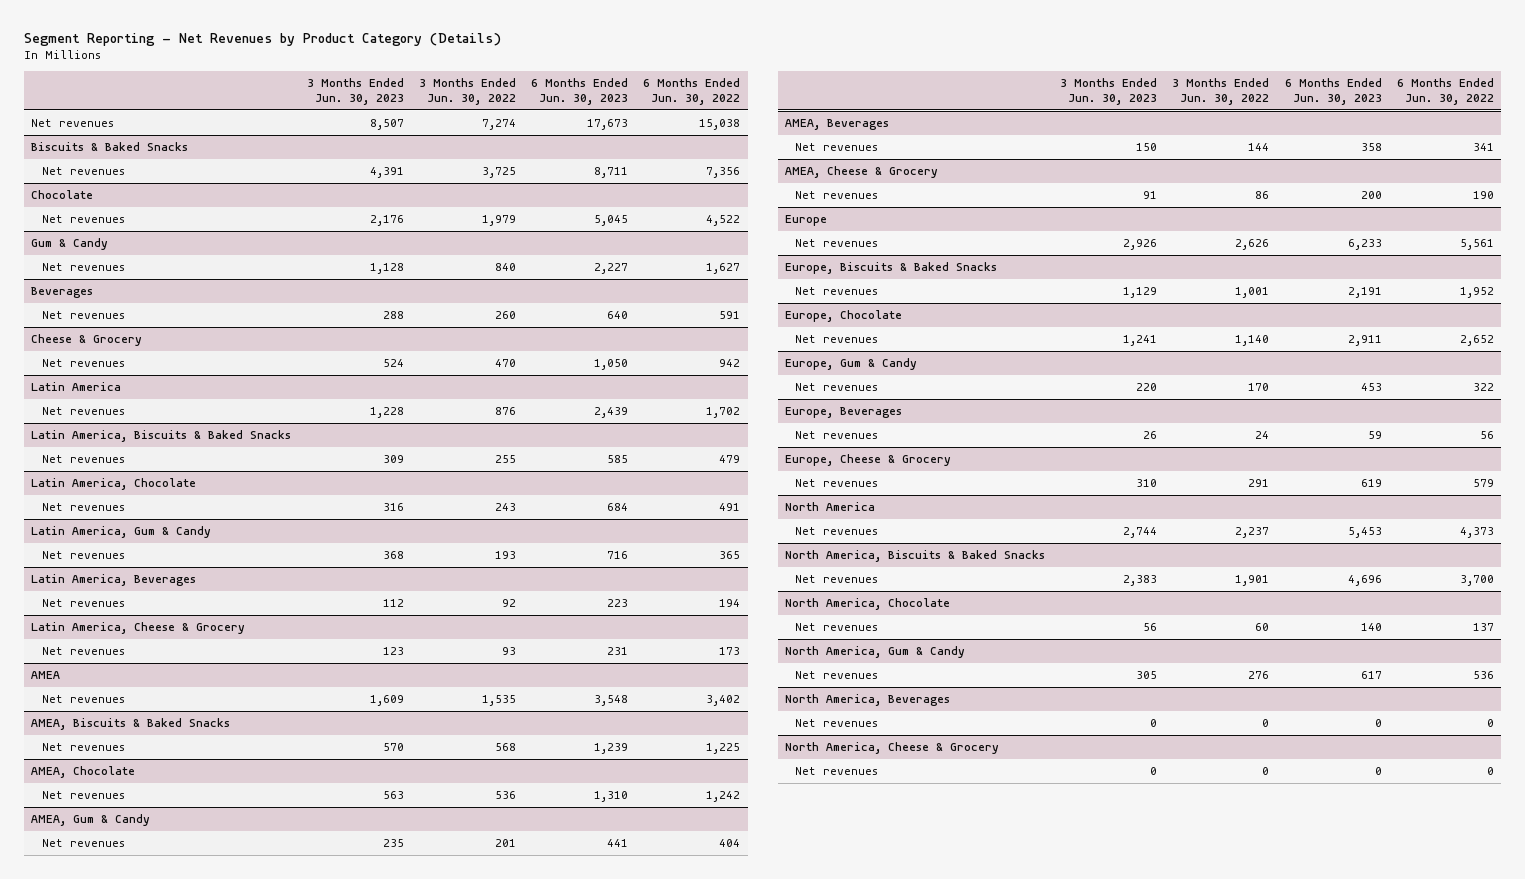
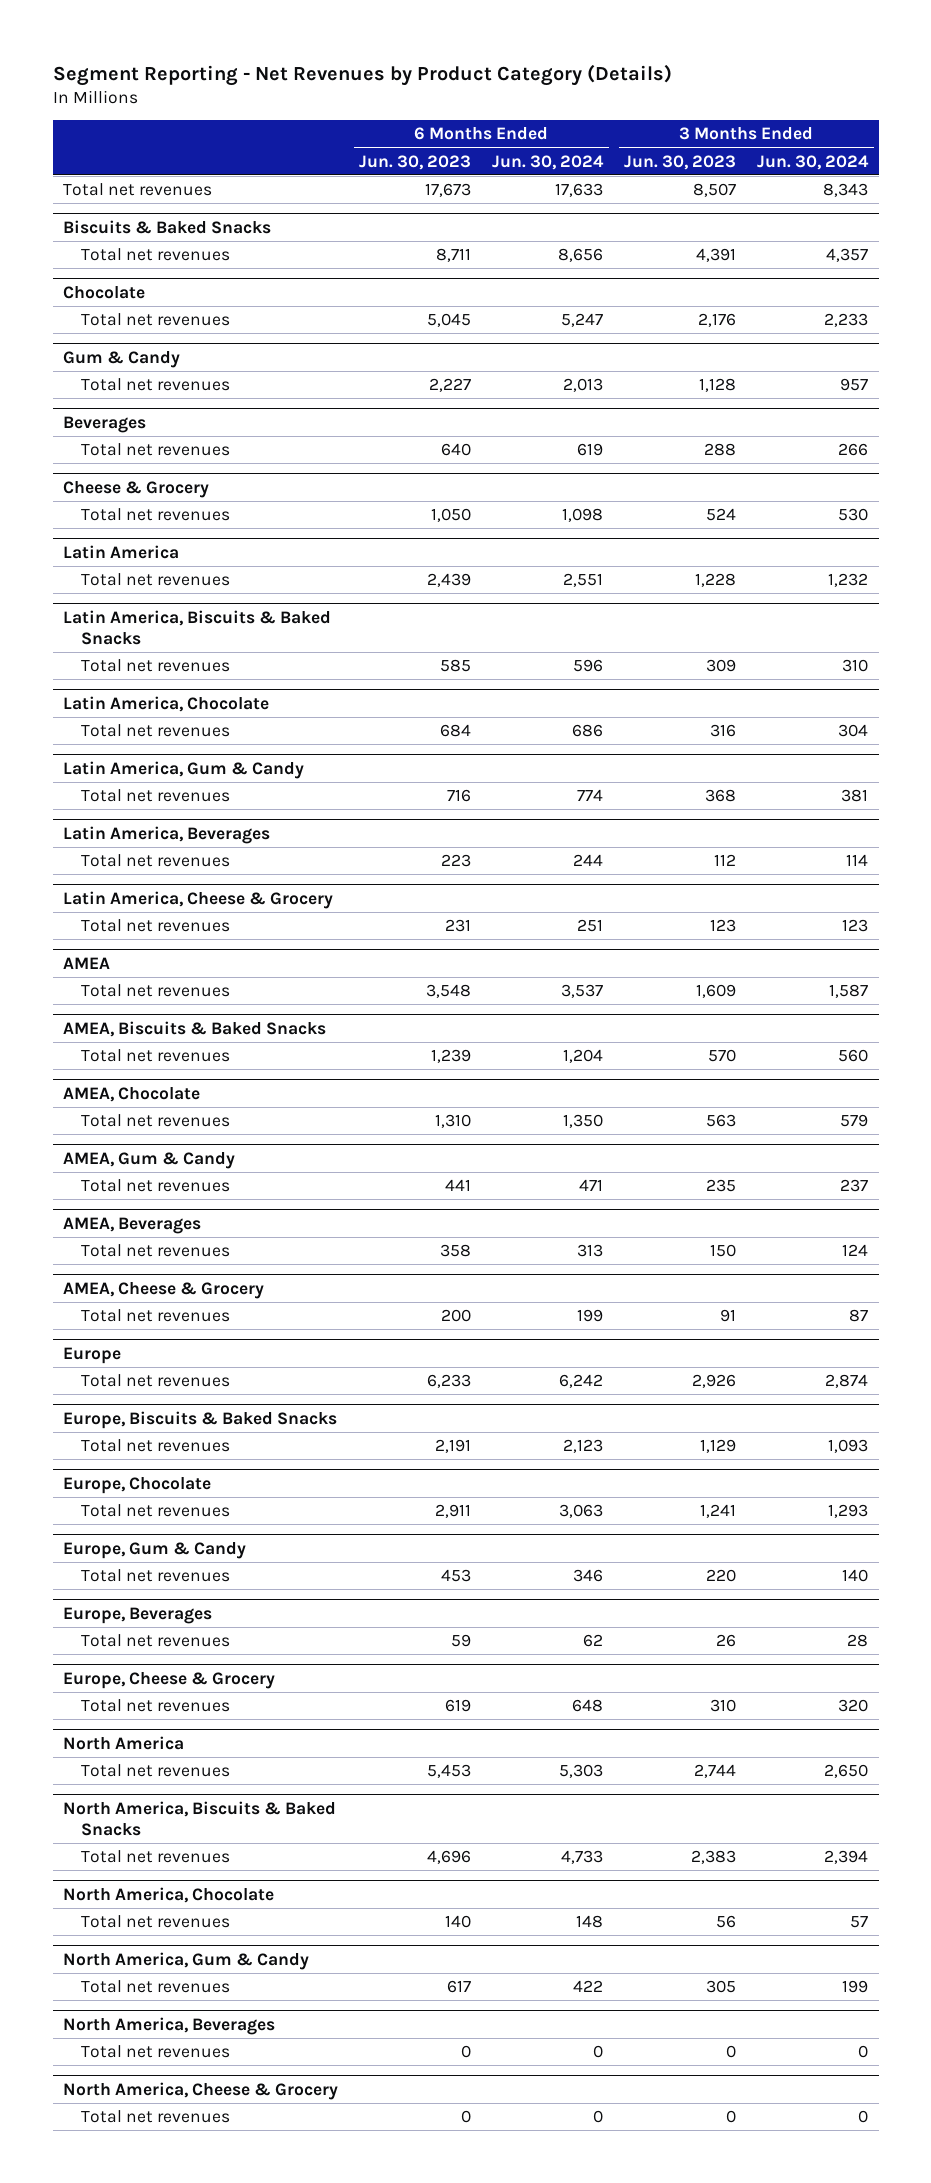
- | 3 Months Ended Jun. 30, 2023 | 3 Months Ended Jun. 30, 2022 | 6 Months Ended Jun. 30, 2023 | 6 Months Ended Jun. 30, 2022
+ | 6 Months Ended Jun. 30, 2023 | 6 Months Ended Jun. 30, 2024 | 3 Months Ended Jun. 30, 2023 | 3 Months Ended Jun. 30, 2024
- Net revenues | 8,507 | 7,274 | 17,673 | 15,038
+ Total net revenues | 17,673 | 17,633 | 8,507 | 8,343
@ Biscuits & Baked Snacks
- Net revenues | 4,391 | 3,725 | 8,711 | 7,356
+ Total net revenues | 8,711 | 8,656 | 4,391 | 4,357
@ Chocolate
- Net revenues | 2,176 | 1,979 | 5,045 | 4,522
+ Total net revenues | 5,045 | 5,247 | 2,176 | 2,233
@ Gum & Candy
- Net revenues | 1,128 | 840 | 2,227 | 1,627
+ Total net revenues | 2,227 | 2,013 | 1,128 | 957
@ Beverages
- Net revenues | 288 | 260 | 640 | 591
+ Total net revenues | 640 | 619 | 288 | 266
@ Cheese & Grocery
- Net revenues | 524 | 470 | 1,050 | 942
+ Total net revenues | 1,050 | 1,098 | 524 | 530
@ Latin America
- Net revenues | 1,228 | 876 | 2,439 | 1,702
+ Total net revenues | 2,439 | 2,551 | 1,228 | 1,232
@ Latin America, Biscuits & Baked Snacks
- Net revenues | 309 | 255 | 585 | 479
+ Total net revenues | 585 | 596 | 309 | 310
@ Latin America, Chocolate
- Net revenues | 316 | 243 | 684 | 491
+ Total net revenues | 684 | 686 | 316 | 304
@ Latin America, Gum & Candy
- Net revenues | 368 | 193 | 716 | 365
+ Total net revenues | 716 | 774 | 368 | 381
@ Latin America, Beverages
- Net revenues | 112 | 92 | 223 | 194
+ Total net revenues | 223 | 244 | 112 | 114
@ Latin America, Cheese & Grocery
- Net revenues | 123 | 93 | 231 | 173
+ Total net revenues | 231 | 251 | 123 | 123
@ AMEA
- Net revenues | 1,609 | 1,535 | 3,548 | 3,402
+ Total net revenues | 3,548 | 3,537 | 1,609 | 1,587
@ AMEA, Biscuits & Baked Snacks
- Net revenues | 570 | 568 | 1,239 | 1,225
+ Total net revenues | 1,239 | 1,204 | 570 | 560
@ AMEA, Chocolate
- Net revenues | 563 | 536 | 1,310 | 1,242
+ Total net revenues | 1,310 | 1,350 | 563 | 579
@ AMEA, Gum & Candy
- Net revenues | 235 | 201 | 441 | 404
+ Total net revenues | 441 | 471 | 235 | 237
@ AMEA, Beverages
- Net revenues | 150 | 144 | 358 | 341
+ Total net revenues | 358 | 313 | 150 | 124
@ AMEA, Cheese & Grocery
- Net revenues | 91 | 86 | 200 | 190
+ Total net revenues | 200 | 199 | 91 | 87
@ Europe
- Net revenues | 2,926 | 2,626 | 6,233 | 5,561
+ Total net revenues | 6,233 | 6,242 | 2,926 | 2,874
@ Europe, Biscuits & Baked Snacks
- Net revenues | 1,129 | 1,001 | 2,191 | 1,952
+ Total net revenues | 2,191 | 2,123 | 1,129 | 1,093
@ Europe, Chocolate
- Net revenues | 1,241 | 1,140 | 2,911 | 2,652
+ Total net revenues | 2,911 | 3,063 | 1,241 | 1,293
@ Europe, Gum & Candy
- Net revenues | 220 | 170 | 453 | 322
+ Total net revenues | 453 | 346 | 220 | 140
@ Europe, Beverages
- Net revenues | 26 | 24 | 59 | 56
+ Total net revenues | 59 | 62 | 26 | 28
@ Europe, Cheese & Grocery
- Net revenues | 310 | 291 | 619 | 579
+ Total net revenues | 619 | 648 | 310 | 320
@ North America
- Net revenues | 2,744 | 2,237 | 5,453 | 4,373
+ Total net revenues | 5,453 | 5,303 | 2,744 | 2,650
@ North America, Biscuits & Baked Snacks
- Net revenues | 2,383 | 1,901 | 4,696 | 3,700
+ Total net revenues | 4,696 | 4,733 | 2,383 | 2,394
@ North America, Chocolate
- Net revenues | 56 | 60 | 140 | 137
+ Total net revenues | 140 | 148 | 56 | 57
@ North America, Gum & Candy
- Net revenues | 305 | 276 | 617 | 536
+ Total net revenues | 617 | 422 | 305 | 199
@ North America, Beverages
- Net revenues | 0 | 0 | 0 | 0
+ Total net revenues | 0 | 0 | 0 | 0
@ North America, Cheese & Grocery
- Net revenues | 0 | 0 | 0 | 0
+ Total net revenues | 0 | 0 | 0 | 0

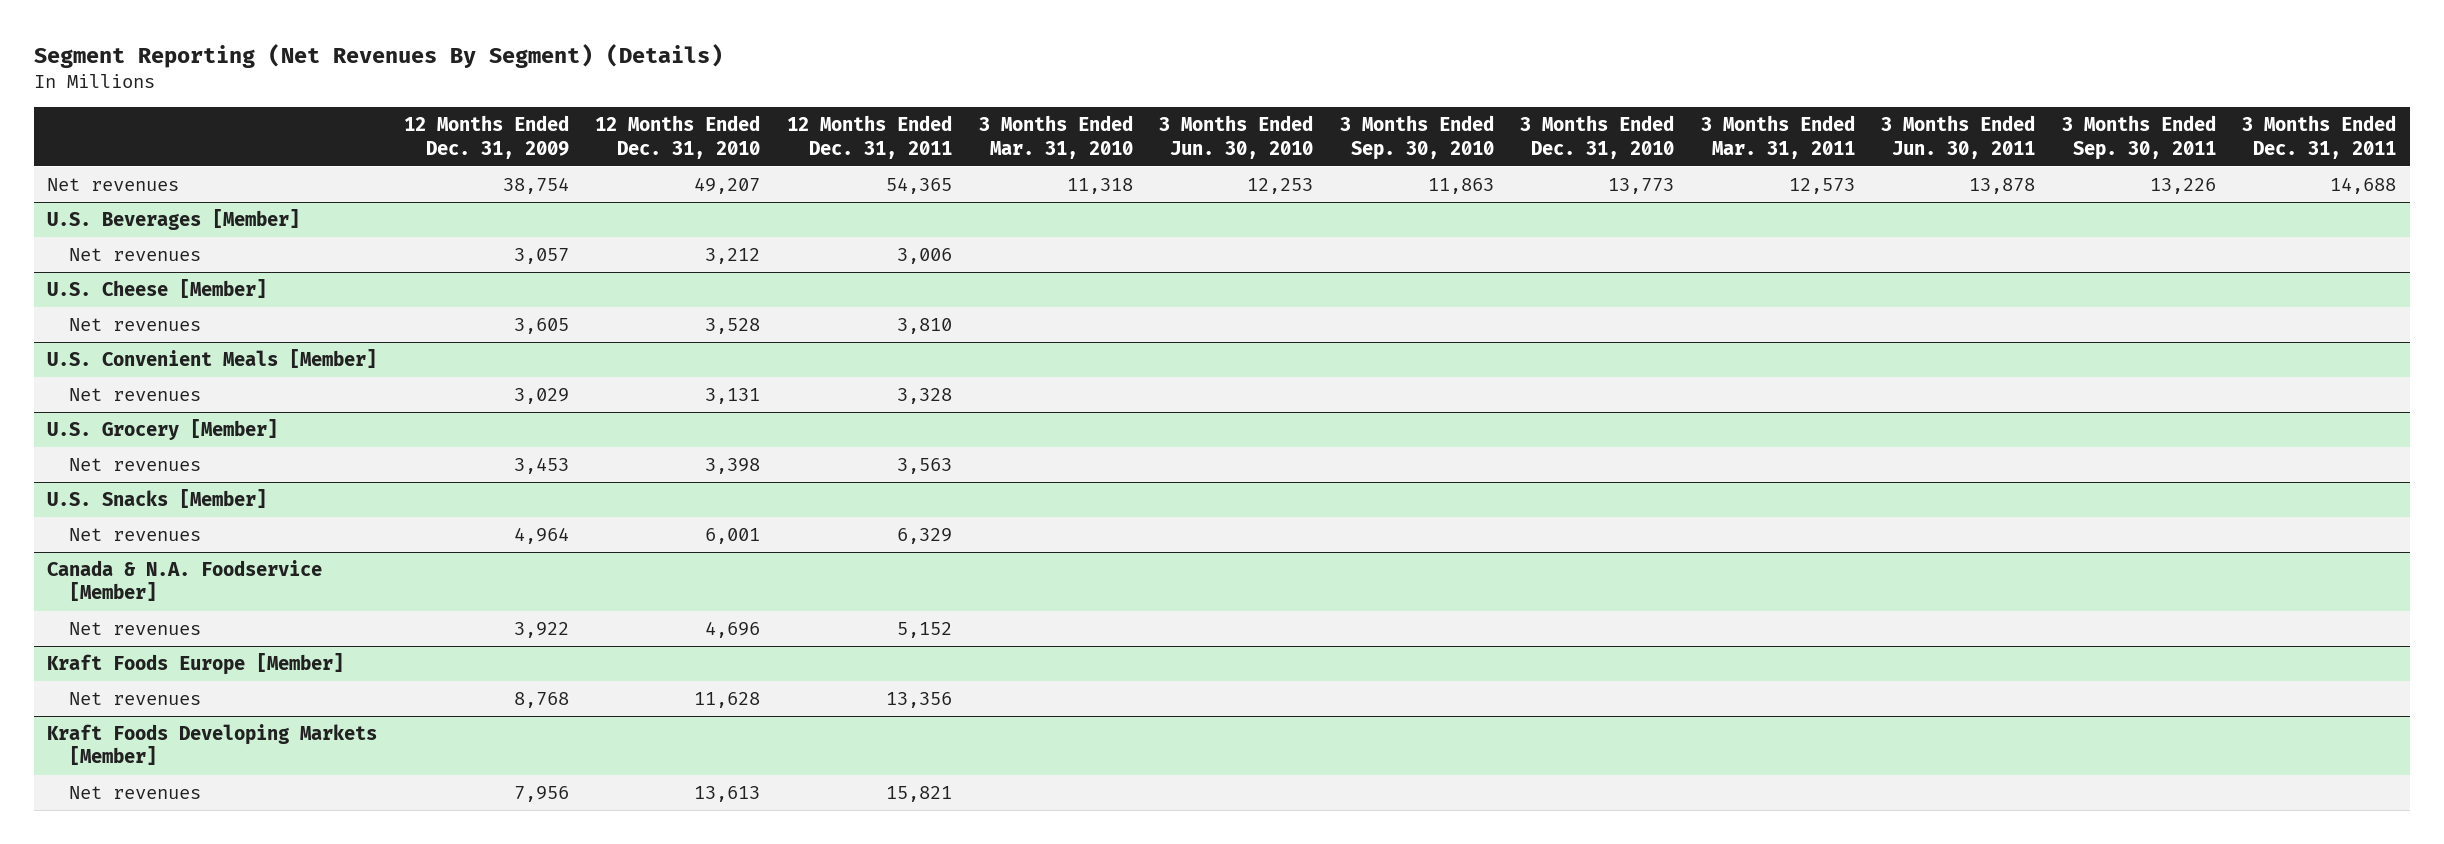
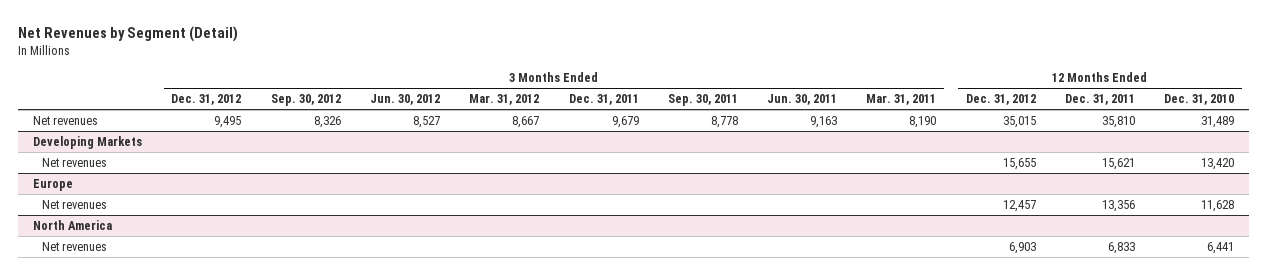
- Segment Reporting (Net Revenues By Segment) (Details)
+ Net Revenues by Segment (Detail)
- | 12 Months Ended Dec. 31, 2009 | 12 Months Ended Dec. 31, 2010 | 12 Months Ended Dec. 31, 2011 | 3 Months Ended Mar. 31, 2010 | 3 Months Ended Jun. 30, 2010 | 3 Months Ended Sep. 30, 2010 | 3 Months Ended Dec. 31, 2010 | 3 Months Ended Mar. 31, 2011 | 3 Months Ended Jun. 30, 2011 | 3 Months Ended Sep. 30, 2011 | 3 Months Ended Dec. 31, 2011
+ | 3 Months Ended Dec. 31, 2012 | 3 Months Ended Sep. 30, 2012 | 3 Months Ended Jun. 30, 2012 | 3 Months Ended Mar. 31, 2012 | 3 Months Ended Dec. 31, 2011 | 3 Months Ended Sep. 30, 2011 | 3 Months Ended Jun. 30, 2011 | 3 Months Ended Mar. 31, 2011 | 12 Months Ended Dec. 31, 2012 | 12 Months Ended Dec. 31, 2011 | 12 Months Ended Dec. 31, 2010
- Net revenues | 38,754 | 49,207 | 54,365 | 11,318 | 12,253 | 11,863 | 13,773 | 12,573 | 13,878 | 13,226 | 14,688
- U.S. Beverages [Member]
- Net revenues | 3,057 | 3,212 | 3,006 | | | | | | | |
- U.S. Cheese [Member]
- Net revenues | 3,605 | 3,528 | 3,810 | | | | | | | |
- U.S. Convenient Meals [Member]
- Net revenues | 3,029 | 3,131 | 3,328 | | | | | | | |
- U.S. Grocery [Member]
- Net revenues | 3,453 | 3,398 | 3,563 | | | | | | | |
- U.S. Snacks [Member]
- Net revenues | 4,964 | 6,001 | 6,329 | | | | | | | |
- Canada & N.A. Foodservice [Member]
- Net revenues | 3,922 | 4,696 | 5,152 | | | | | | | |
- Kraft Foods Europe [Member]
+ Net revenues | 9,495 | 8,326 | 8,527 | 8,667 | 9,679 | 8,778 | 9,163 | 8,190 | 35,015 | 35,810 | 31,489
+ Developing Markets
+ Net revenues | | | | | | | | | 15,655 | 15,621 | 13,420
+ Europe
- Kraft Foods Developing Markets [Member]
- Net revenues | 7,956 | 13,613 | 15,821 | | | | | | | |
+ North America
+ Net revenues | | | | | | | | | 6,903 | 6,833 | 6,441

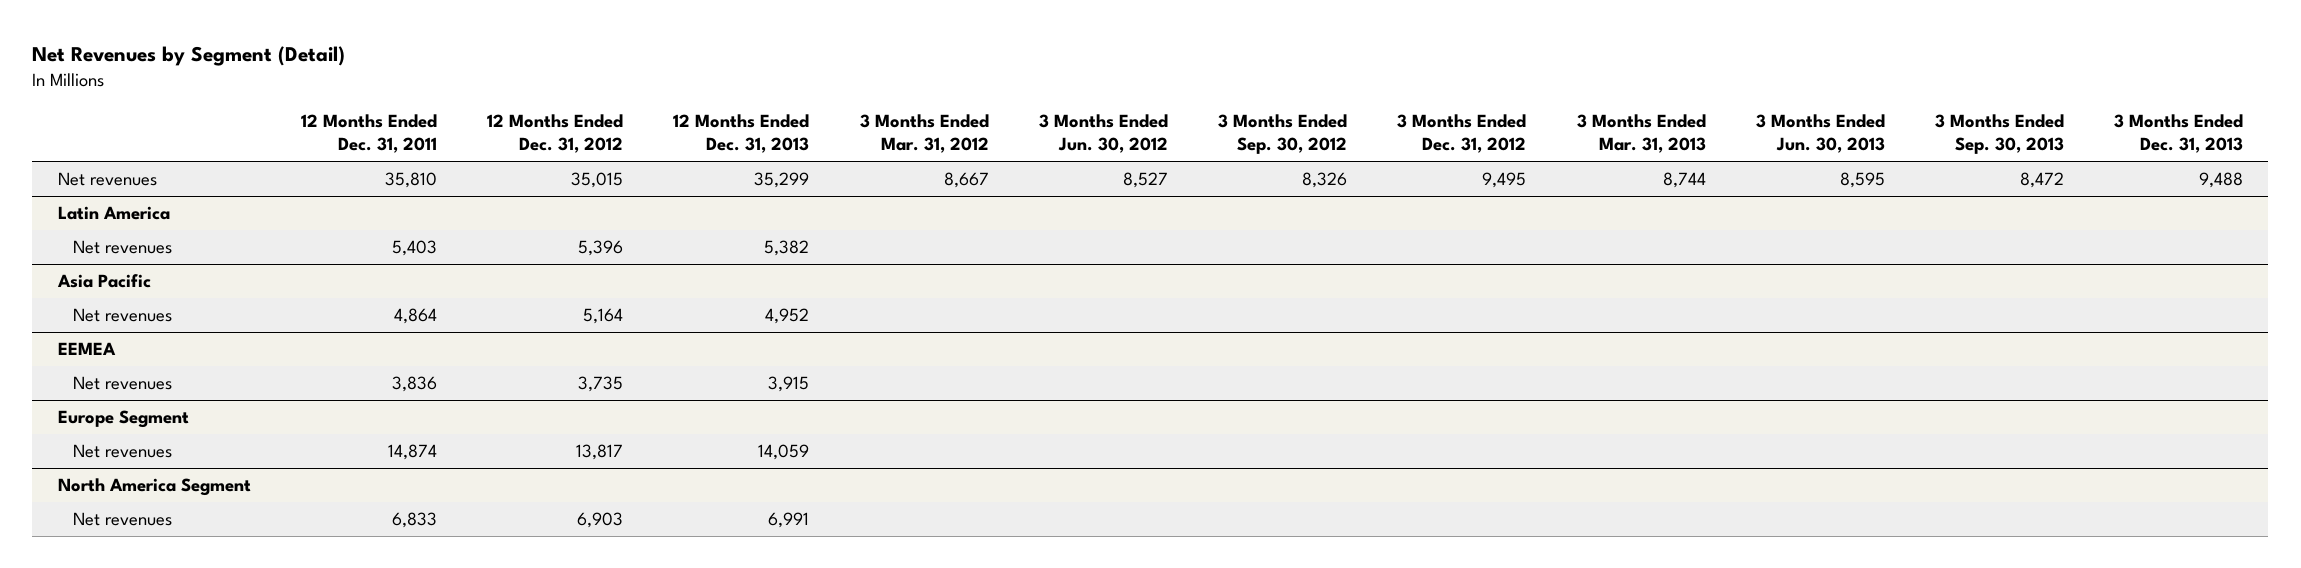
- | 3 Months Ended Dec. 31, 2012 | 3 Months Ended Sep. 30, 2012 | 3 Months Ended Jun. 30, 2012 | 3 Months Ended Mar. 31, 2012 | 3 Months Ended Dec. 31, 2011 | 3 Months Ended Sep. 30, 2011 | 3 Months Ended Jun. 30, 2011 | 3 Months Ended Mar. 31, 2011 | 12 Months Ended Dec. 31, 2012 | 12 Months Ended Dec. 31, 2011 | 12 Months Ended Dec. 31, 2010
+ | 12 Months Ended Dec. 31, 2011 | 12 Months Ended Dec. 31, 2012 | 12 Months Ended Dec. 31, 2013 | 3 Months Ended Mar. 31, 2012 | 3 Months Ended Jun. 30, 2012 | 3 Months Ended Sep. 30, 2012 | 3 Months Ended Dec. 31, 2012 | 3 Months Ended Mar. 31, 2013 | 3 Months Ended Jun. 30, 2013 | 3 Months Ended Sep. 30, 2013 | 3 Months Ended Dec. 31, 2013
- Developing Markets
- Net revenues | | | | | | | | | 15,655 | 15,621 | 13,420
- Europe
- Net revenues | | | | | | | | | 12,457 | 13,356 | 11,628
- North America
+ Latin America
+ Net revenues | 5,403 | 5,396 | 5,382 | | | | | | | |
+ Asia Pacific
+ Net revenues | 4,864 | 5,164 | 4,952 | | | | | | | |
+ EEMEA
+ Net revenues | 3,836 | 3,735 | 3,915 | | | | | | | |
+ Europe Segment
+ Net revenues | 14,874 | 13,817 | 14,059 | | | | | | | |
+ North America Segment

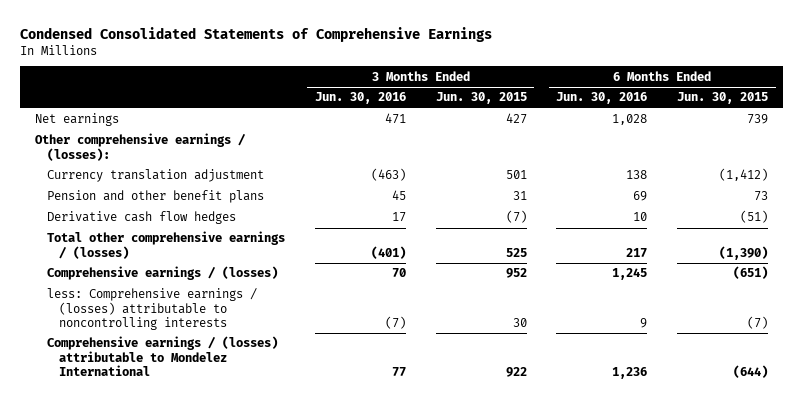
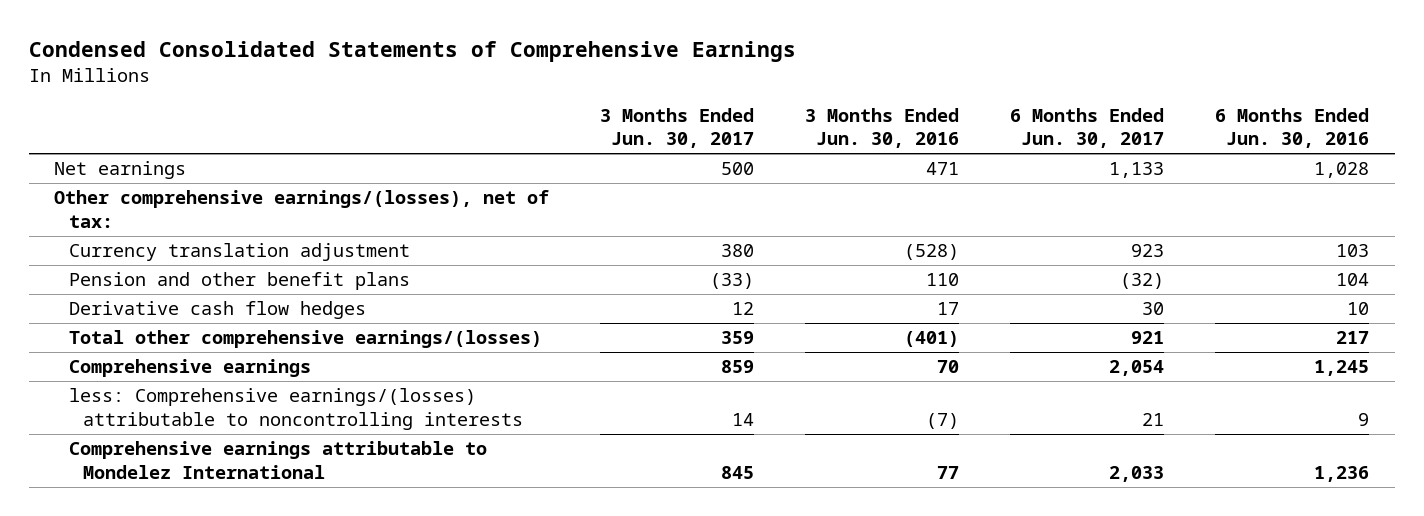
- | 3 Months Ended Jun. 30, 2016 | 3 Months Ended Jun. 30, 2015 | 6 Months Ended Jun. 30, 2016 | 6 Months Ended Jun. 30, 2015
+ | 3 Months Ended Jun. 30, 2017 | 3 Months Ended Jun. 30, 2016 | 6 Months Ended Jun. 30, 2017 | 6 Months Ended Jun. 30, 2016
- Other comprehensive earnings / (losses):
- Currency translation adjustment | (463) | 501 | 138 | (1,412)
- Pension and other benefit plans | 45 | 31 | 69 | 73
+ Other comprehensive earnings/(losses), net of tax:
+ Currency translation adjustment | 380 | (528) | 923 | 103
+ Pension and other benefit plans | (33) | 110 | (32) | 104
- Total other comprehensive earnings / (losses) | (401) | 525 | 217 | (1,390)
- Comprehensive earnings / (losses) | 70 | 952 | 1,245 | (651)
- less: Comprehensive earnings / (losses) attributable to noncontrolling interests | (7) | 30 | 9 | (7)
- Comprehensive earnings / (losses) attributable to Mondelez International | 77 | 922 | 1,236 | (644)
+ Total other comprehensive earnings/(losses) | 359 | (401) | 921 | 217
+ Comprehensive earnings | 859 | 70 | 2,054 | 1,245
+ less: Comprehensive earnings/(losses) attributable to noncontrolling interests | 14 | (7) | 21 | 9
+ Comprehensive earnings attributable to Mondelez International | 845 | 77 | 2,033 | 1,236

